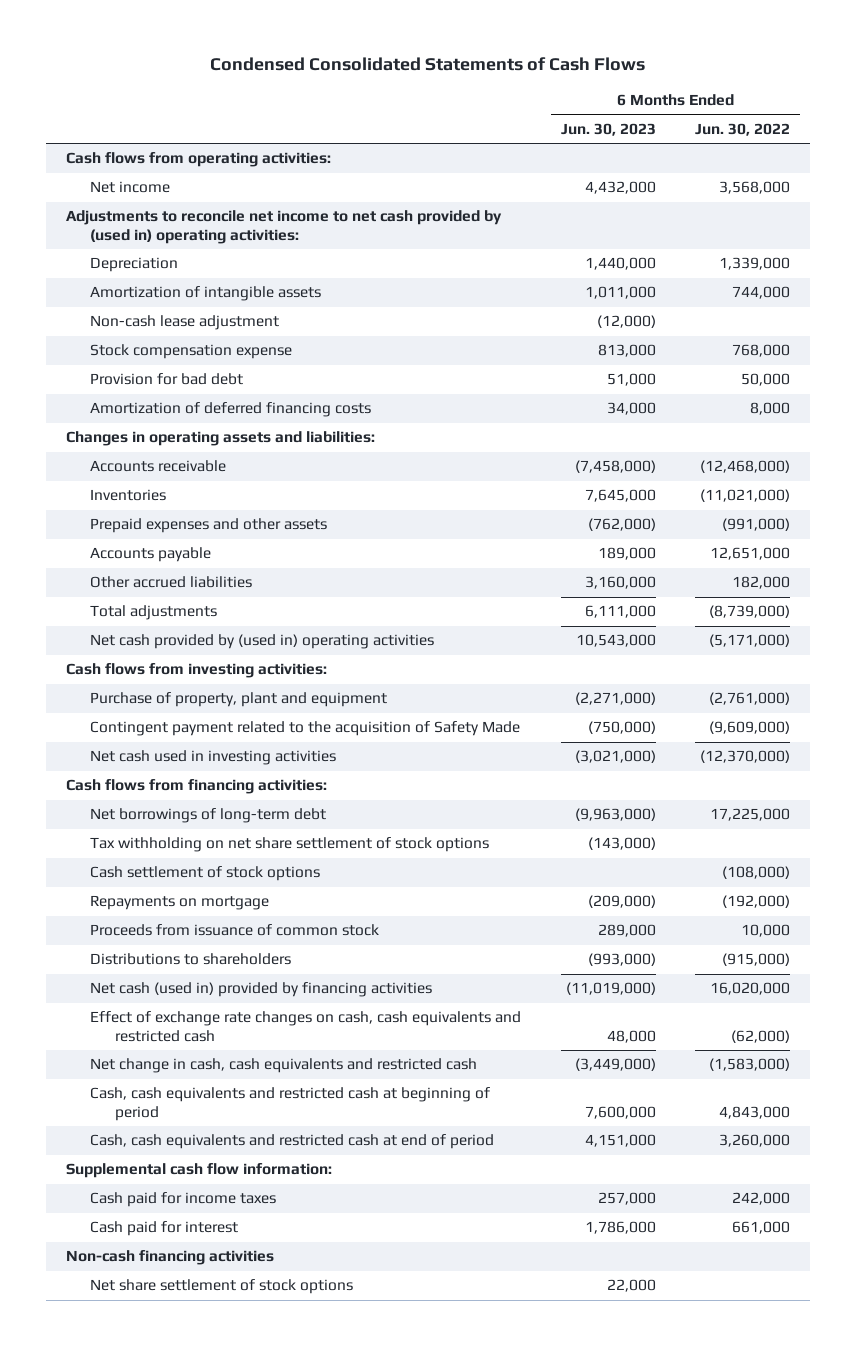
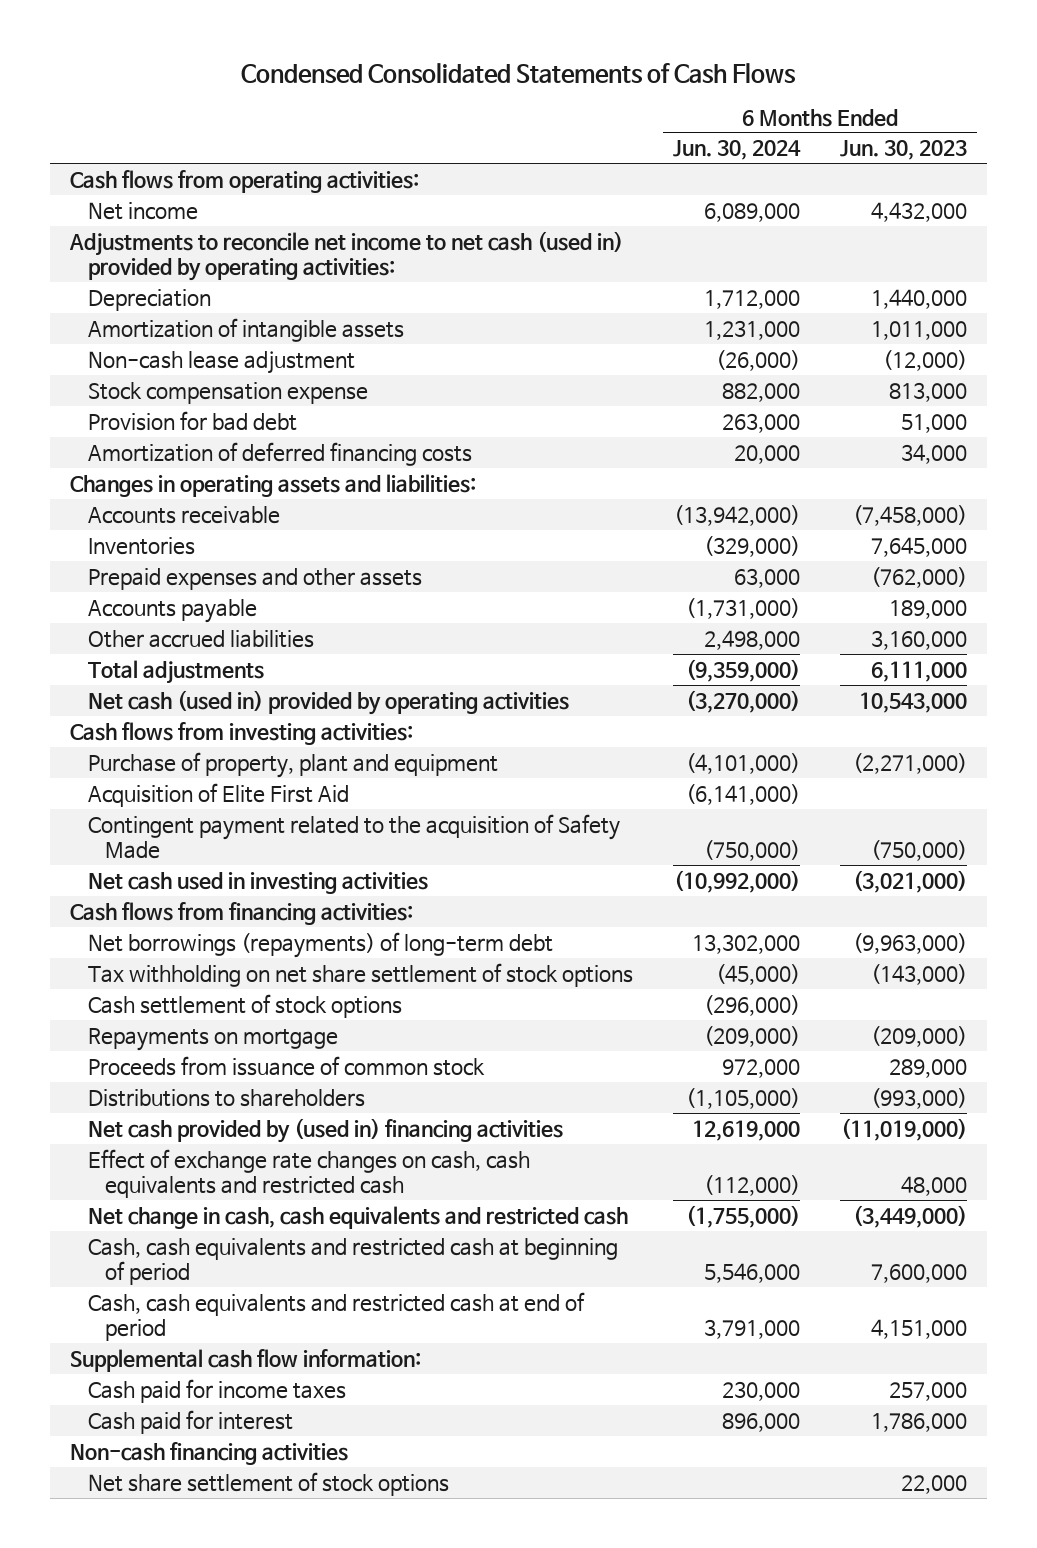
- | 6 Months Ended Jun. 30, 2023 | 6 Months Ended Jun. 30, 2022
+ | 6 Months Ended Jun. 30, 2024 | 6 Months Ended Jun. 30, 2023
- Adjustments to reconcile net income to net cash provided by (used in) operating activities:
+ Adjustments to reconcile net income to net cash (used in) provided by operating activities:
- Net cash provided by (used in) operating activities | 10,543,000 | (5,171,000)
+ Net cash (used in) provided by operating activities | (3,270,000) | 10,543,000
+ Acquisition of Elite First Aid | (6,141,000) |
- Net borrowings of long-term debt | (9,963,000) | 17,225,000
+ Net borrowings (repayments) of long-term debt | 13,302,000 | (9,963,000)
- Net cash (used in) provided by financing activities | (11,019,000) | 16,020,000
+ Net cash provided by (used in) financing activities | 12,619,000 | (11,019,000)

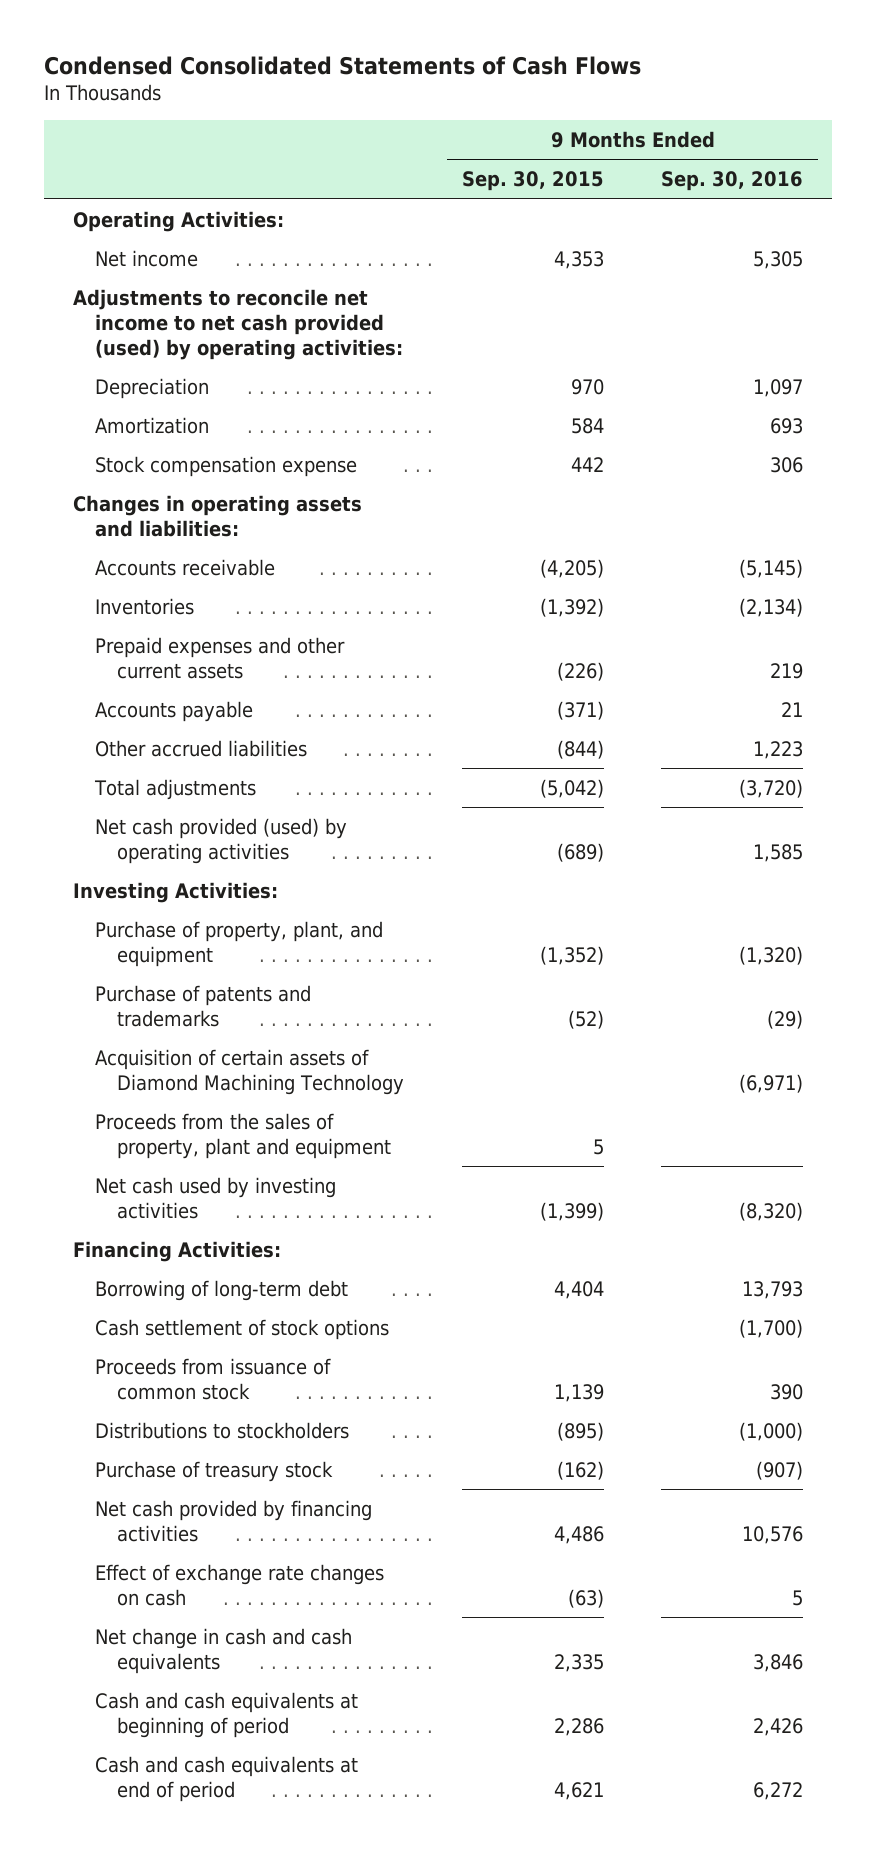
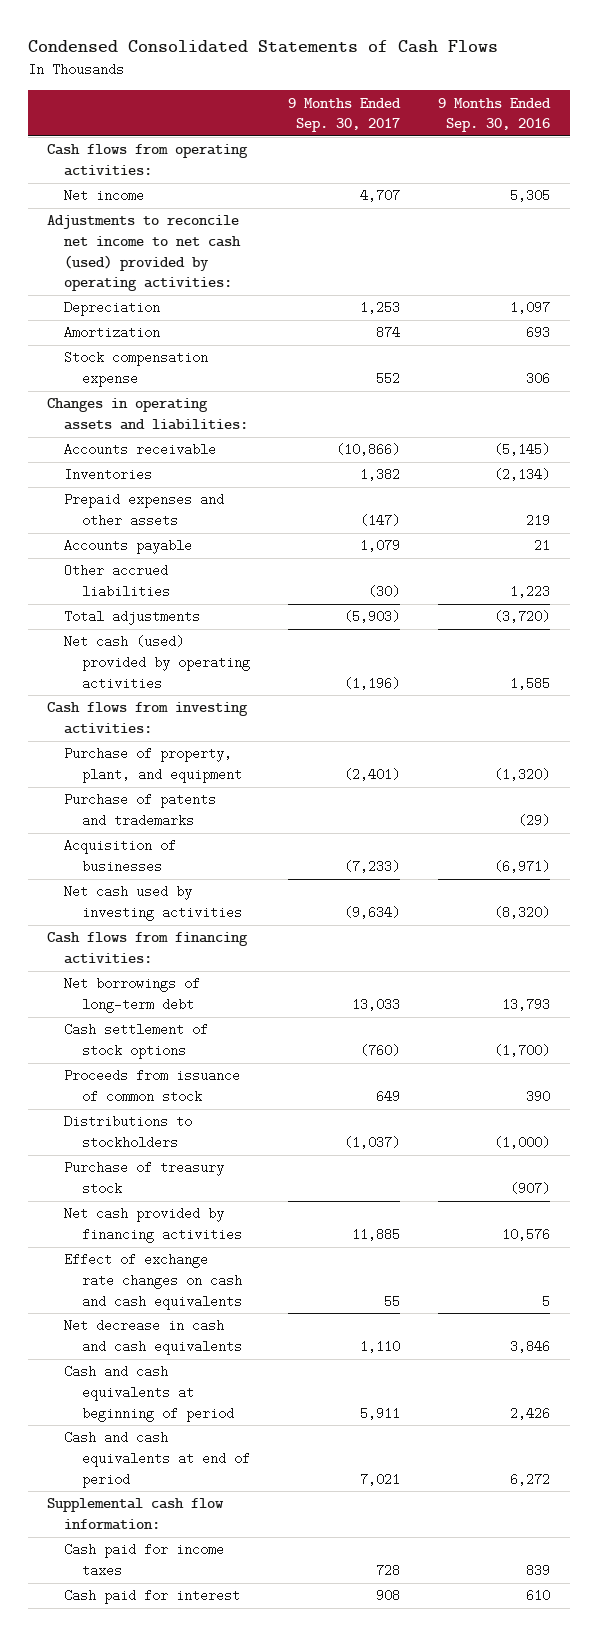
- | 9 Months Ended Sep. 30, 2015 | 9 Months Ended Sep. 30, 2016
+ | 9 Months Ended Sep. 30, 2017 | 9 Months Ended Sep. 30, 2016
- Operating Activities:
+ Cash flows from operating activities:
- Adjustments to reconcile net income to net cash provided (used) by operating activities:
+ Adjustments to reconcile net income to net cash (used) provided by operating activities:
- Prepaid expenses and other current assets | (226) | 219
+ Prepaid expenses and other assets | (147) | 219
- Net cash provided (used) by operating activities | (689) | 1,585
- Investing Activities:
+ Net cash (used) provided by operating activities | (1,196) | 1,585
+ Cash flows from investing activities:
- Acquisition of certain assets of Diamond Machining Technology | | (6,971)
- Proceeds from the sales of property, plant and equipment | 5 |
+ Acquisition of businesses | (7,233) | (6,971)
- Financing Activities:
- Borrowing of long-term debt | 4,404 | 13,793
+ Cash flows from financing activities:
+ Net borrowings of long-term debt | 13,033 | 13,793
- Effect of exchange rate changes on cash | (63) | 5
- Net change in cash and cash equivalents | 2,335 | 3,846
+ Effect of exchange rate changes on cash and cash equivalents | 55 | 5
+ Net decrease in cash and cash equivalents | 1,110 | 3,846
+ Supplemental cash flow information:
+ Cash paid for income taxes | 728 | 839
+ Cash paid for interest | 908 | 610

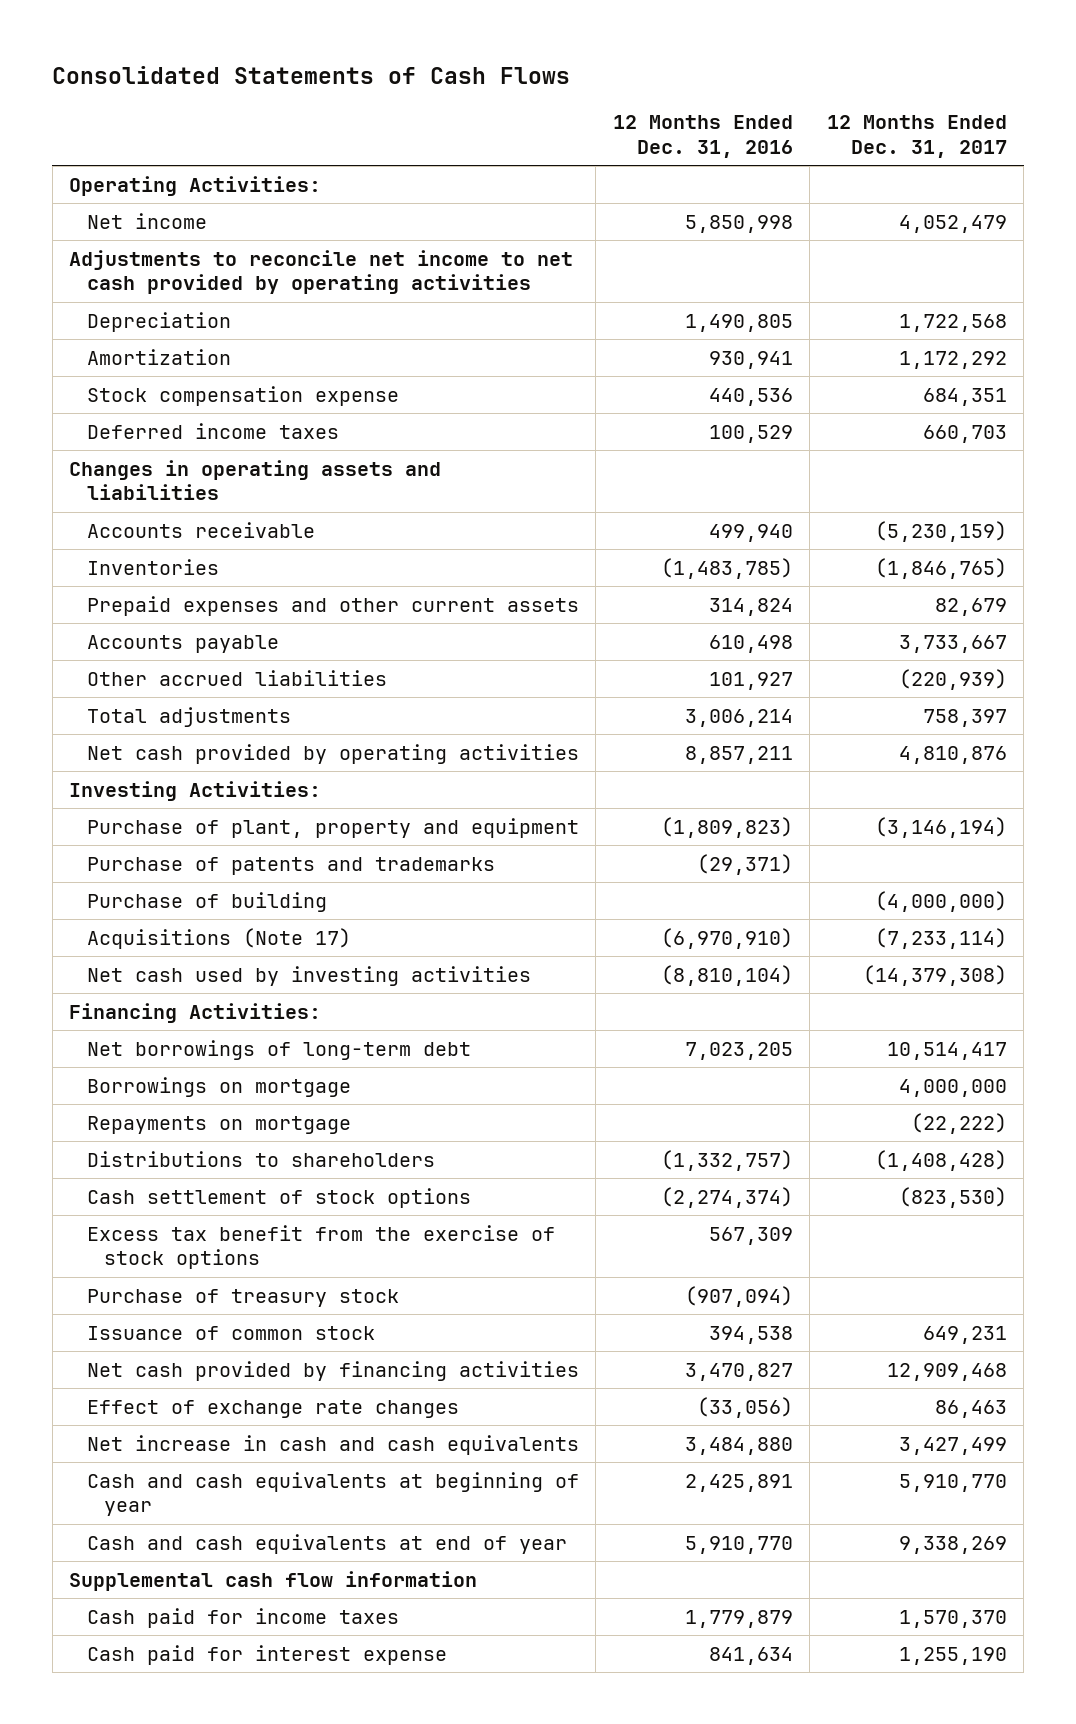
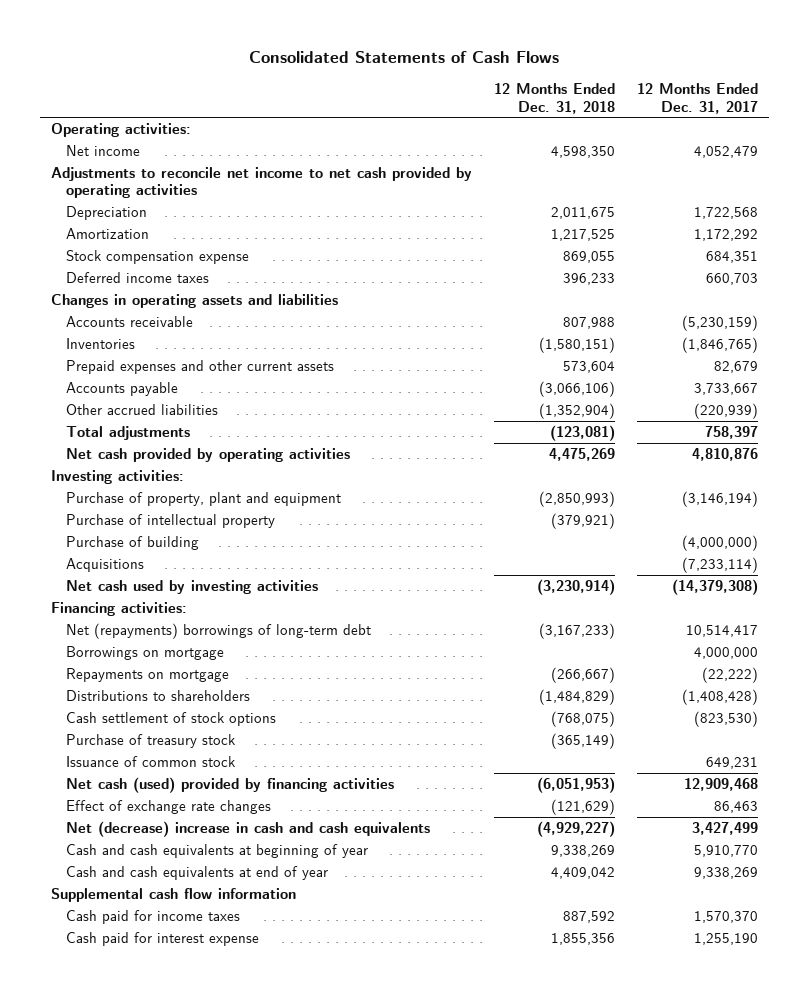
- | 12 Months Ended Dec. 31, 2016 | 12 Months Ended Dec. 31, 2017
+ | 12 Months Ended Dec. 31, 2018 | 12 Months Ended Dec. 31, 2017
- Operating Activities:
+ Operating activities:
- Investing Activities:
- Purchase of plant, property and equipment | (1,809,823) | (3,146,194)
- Purchase of patents and trademarks | (29,371) |
+ Investing activities:
+ Purchase of property, plant and equipment | (2,850,993) | (3,146,194)
+ Purchase of intellectual property | (379,921) |
- Acquisitions (Note 17) | (6,970,910) | (7,233,114)
+ Acquisitions | | (7,233,114)
- Financing Activities:
- Net borrowings of long-term debt | 7,023,205 | 10,514,417
+ Financing activities:
+ Net (repayments) borrowings of long-term debt | (3,167,233) | 10,514,417
- Excess tax benefit from the exercise of stock options | 567,309 |
- Net cash provided by financing activities | 3,470,827 | 12,909,468
+ Net cash (used) provided by financing activities | (6,051,953) | 12,909,468
- Net increase in cash and cash equivalents | 3,484,880 | 3,427,499
+ Net (decrease) increase in cash and cash equivalents | (4,929,227) | 3,427,499

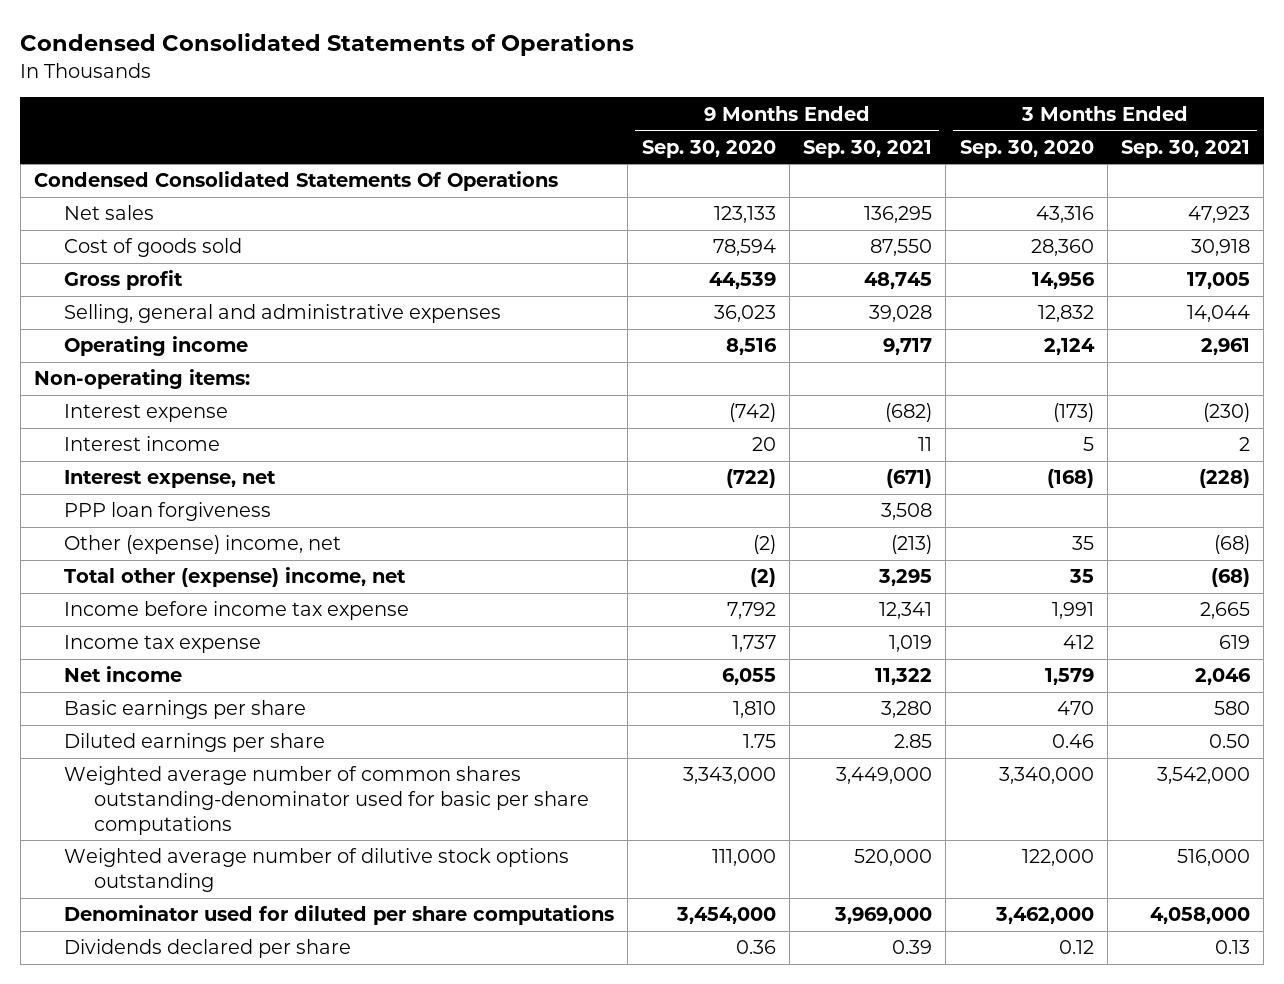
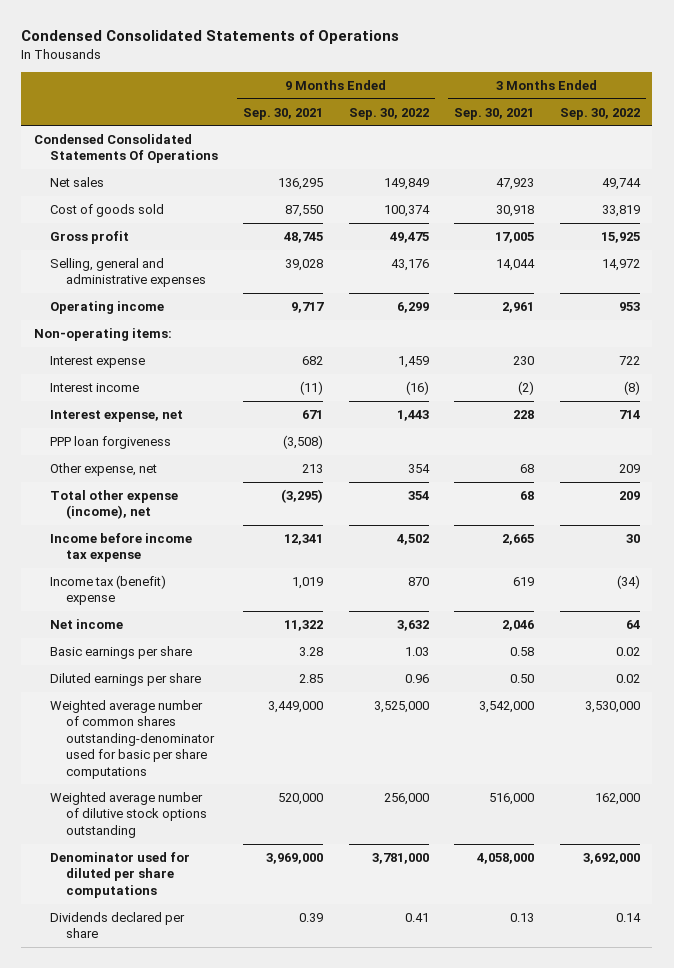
- | 9 Months Ended Sep. 30, 2020 | 9 Months Ended Sep. 30, 2021 | 3 Months Ended Sep. 30, 2020 | 3 Months Ended Sep. 30, 2021
+ | 9 Months Ended Sep. 30, 2021 | 9 Months Ended Sep. 30, 2022 | 3 Months Ended Sep. 30, 2021 | 3 Months Ended Sep. 30, 2022
- Interest expense | (742) | (682) | (173) | (230)
- Interest income | 20 | 11 | 5 | 2
- Interest expense, net | (722) | (671) | (168) | (228)
- PPP loan forgiveness | | 3,508 | |
- Other (expense) income, net | (2) | (213) | 35 | (68)
- Total other (expense) income, net | (2) | 3,295 | 35 | (68)
+ Interest expense | 682 | 1,459 | 230 | 722
+ Interest income | (11) | (16) | (2) | (8)
+ Interest expense, net | 671 | 1,443 | 228 | 714
+ PPP loan forgiveness | (3,508) | | |
+ Other expense, net | 213 | 354 | 68 | 209
+ Total other expense (income), net | (3,295) | 354 | 68 | 209
- Income tax expense | 1,737 | 1,019 | 412 | 619
+ Income tax (benefit) expense | 1,019 | 870 | 619 | (34)
- Basic earnings per share | 1,810 | 3,280 | 470 | 580
+ Basic earnings per share | 3.28 | 1.03 | 0.58 | 0.02

